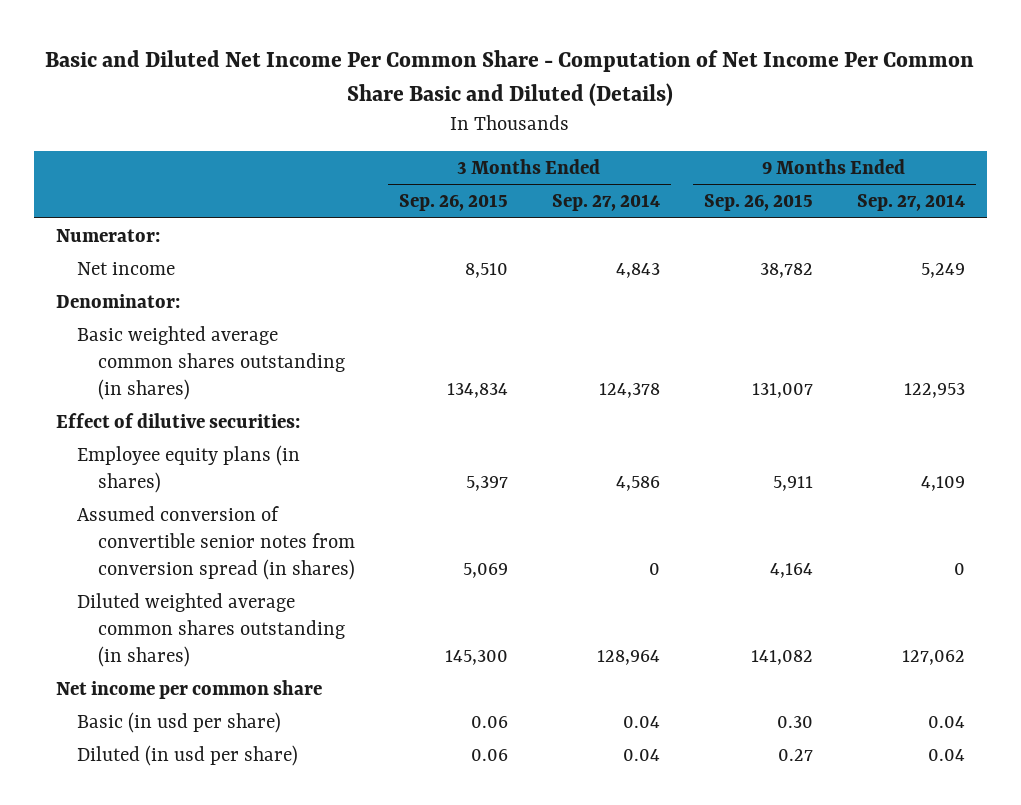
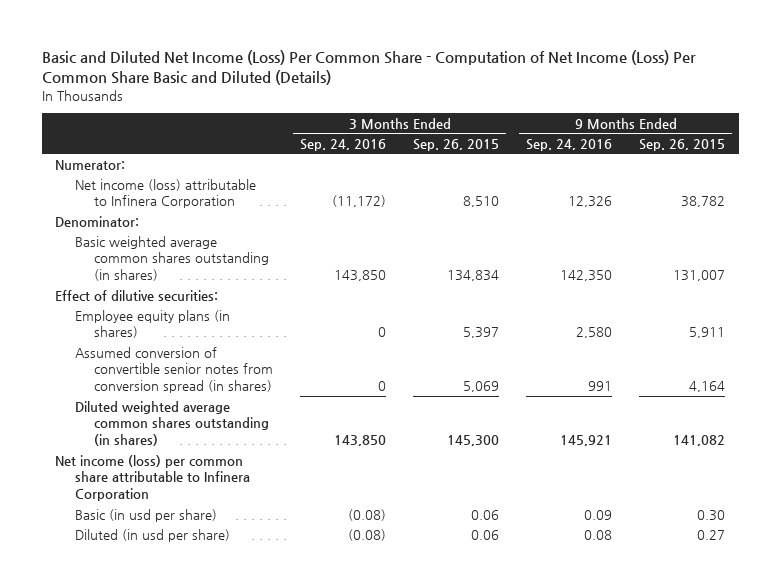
- Basic and Diluted Net Income Per Common Share - Computation of Net Income Per Common Share Basic and Diluted (Details)
+ Basic and Diluted Net Income (Loss) Per Common Share - Computation of Net Income (Loss) Per Common Share Basic and Diluted (Details)
- | 3 Months Ended Sep. 26, 2015 | 3 Months Ended Sep. 27, 2014 | 9 Months Ended Sep. 26, 2015 | 9 Months Ended Sep. 27, 2014
+ | 3 Months Ended Sep. 24, 2016 | 3 Months Ended Sep. 26, 2015 | 9 Months Ended Sep. 24, 2016 | 9 Months Ended Sep. 26, 2015
- Net income | 8,510 | 4,843 | 38,782 | 5,249
+ Net income (loss) attributable to Infinera Corporation | (11,172) | 8,510 | 12,326 | 38,782
- Net income per common share
+ Net income (loss) per common share attributable to Infinera Corporation

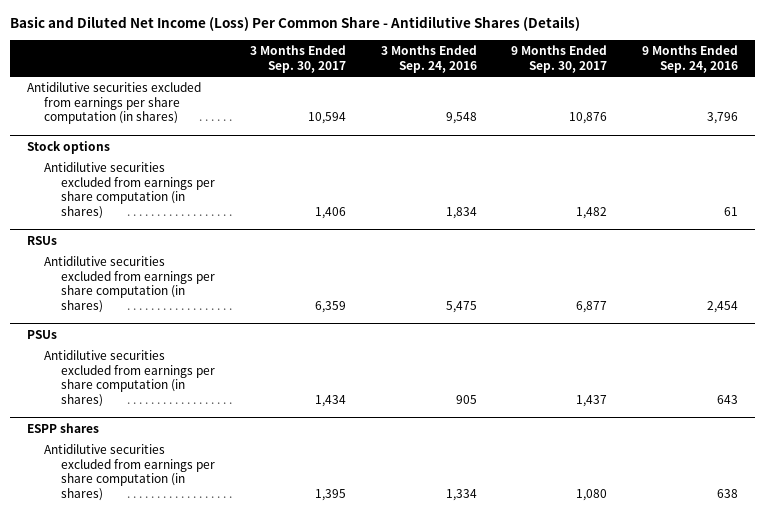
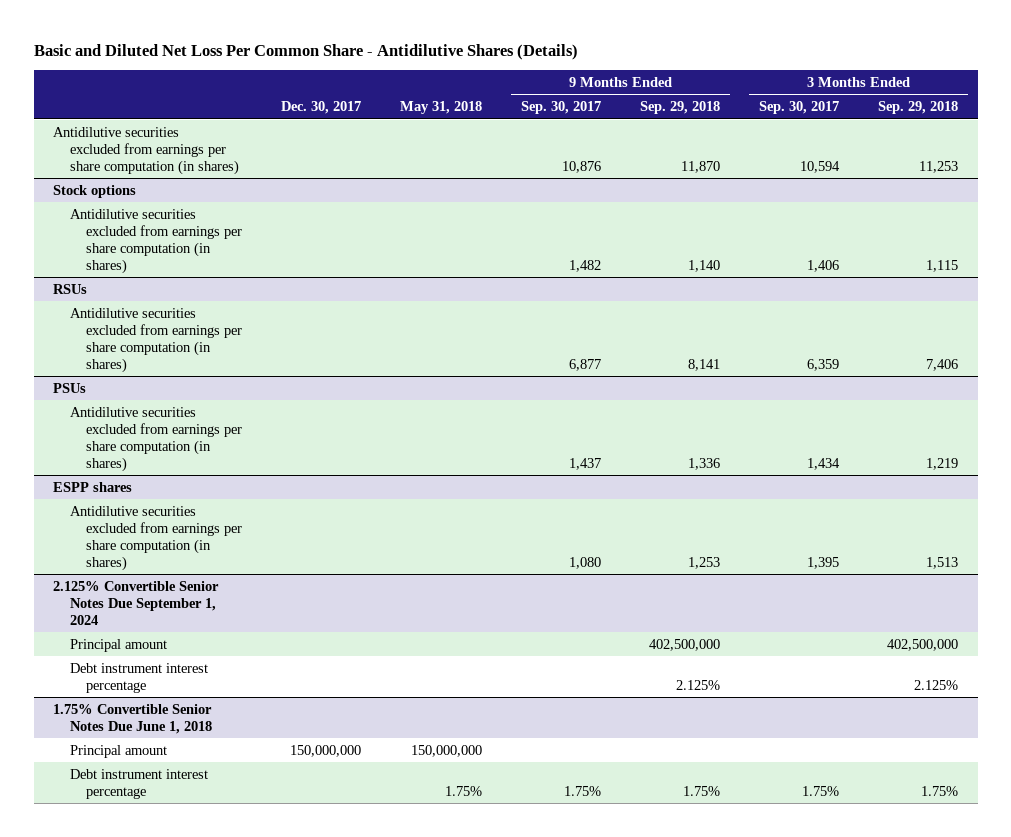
- Basic and Diluted Net Income (Loss) Per Common Share - Antidilutive Shares (Details)
+ Basic and Diluted Net Loss Per Common Share - Antidilutive Shares (Details)
- | 3 Months Ended Sep. 30, 2017 | 3 Months Ended Sep. 24, 2016 | 9 Months Ended Sep. 30, 2017 | 9 Months Ended Sep. 24, 2016
+ | Dec. 30, 2017 | May 31, 2018 | 9 Months Ended Sep. 30, 2017 | 9 Months Ended Sep. 29, 2018 | 3 Months Ended Sep. 30, 2017 | 3 Months Ended Sep. 29, 2018
+ 2.125% Convertible Senior Notes Due September 1, 2024
+ Principal amount | | | | 402,500,000 | | 402,500,000
+ Debt instrument interest percentage | | | | 2.125% | | 2.125%
+ 1.75% Convertible Senior Notes Due June 1, 2018
+ Principal amount | 150,000,000 | 150,000,000 | | | |
+ Debt instrument interest percentage | | 1.75% | 1.75% | 1.75% | 1.75% | 1.75%

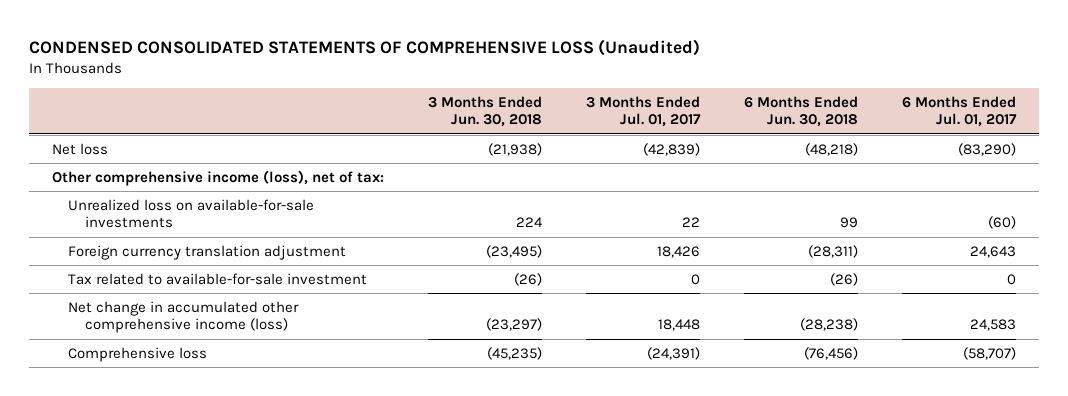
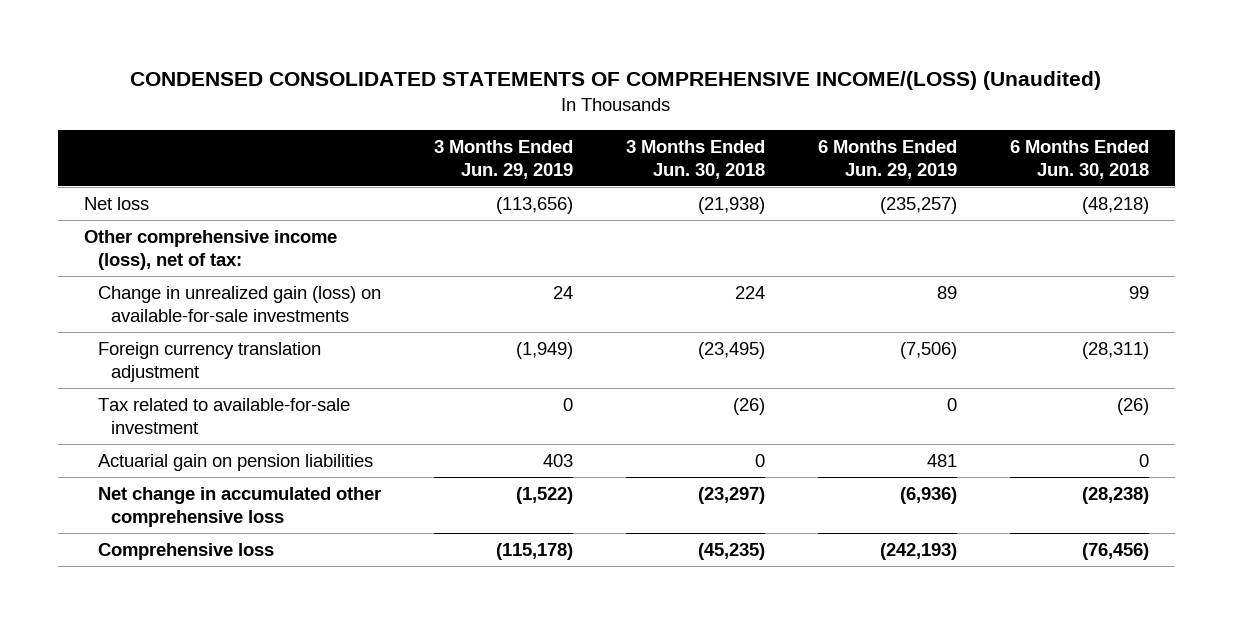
- CONDENSED CONSOLIDATED STATEMENTS OF COMPREHENSIVE LOSS (Unaudited)
+ CONDENSED CONSOLIDATED STATEMENTS OF COMPREHENSIVE INCOME/(LOSS) (Unaudited)
- | 3 Months Ended Jun. 30, 2018 | 3 Months Ended Jul. 01, 2017 | 6 Months Ended Jun. 30, 2018 | 6 Months Ended Jul. 01, 2017
+ | 3 Months Ended Jun. 29, 2019 | 3 Months Ended Jun. 30, 2018 | 6 Months Ended Jun. 29, 2019 | 6 Months Ended Jun. 30, 2018
- Unrealized loss on available-for-sale investments | 224 | 22 | 99 | (60)
+ Change in unrealized gain (loss) on available-for-sale investments | 24 | 224 | 89 | 99
- Net change in accumulated other comprehensive income (loss) | (23,297) | 18,448 | (28,238) | 24,583
+ Actuarial gain on pension liabilities | 403 | 0 | 481 | 0
+ Net change in accumulated other comprehensive loss | (1,522) | (23,297) | (6,936) | (28,238)

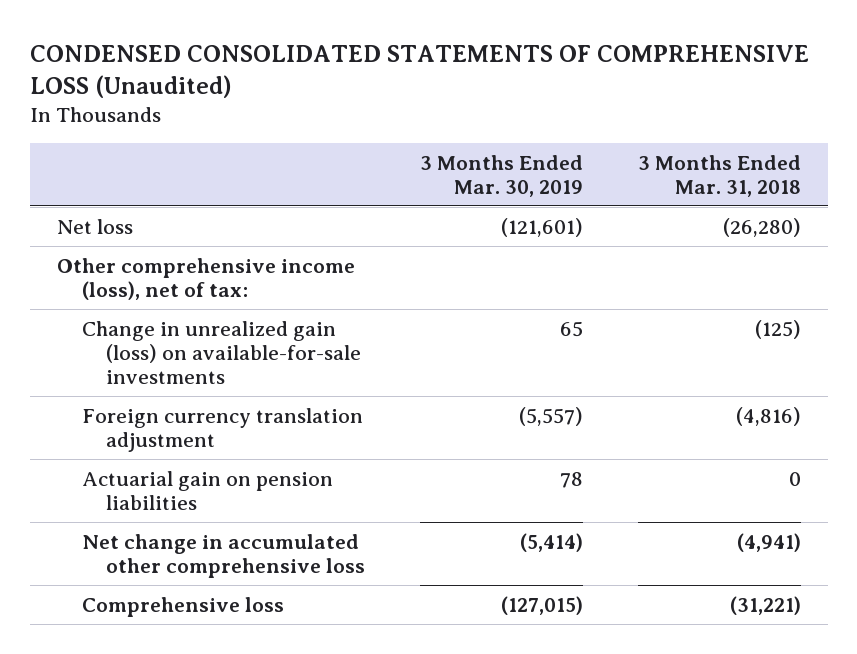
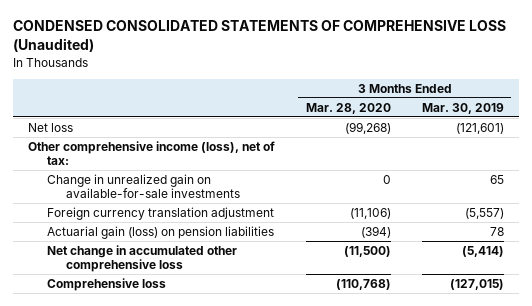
- | 3 Months Ended Mar. 30, 2019 | 3 Months Ended Mar. 31, 2018
+ | 3 Months Ended Mar. 28, 2020 | 3 Months Ended Mar. 30, 2019
- Change in unrealized gain (loss) on available-for-sale investments | 65 | (125)
+ Change in unrealized gain on available-for-sale investments | 0 | 65
- Actuarial gain on pension liabilities | 78 | 0
+ Actuarial gain (loss) on pension liabilities | (394) | 78

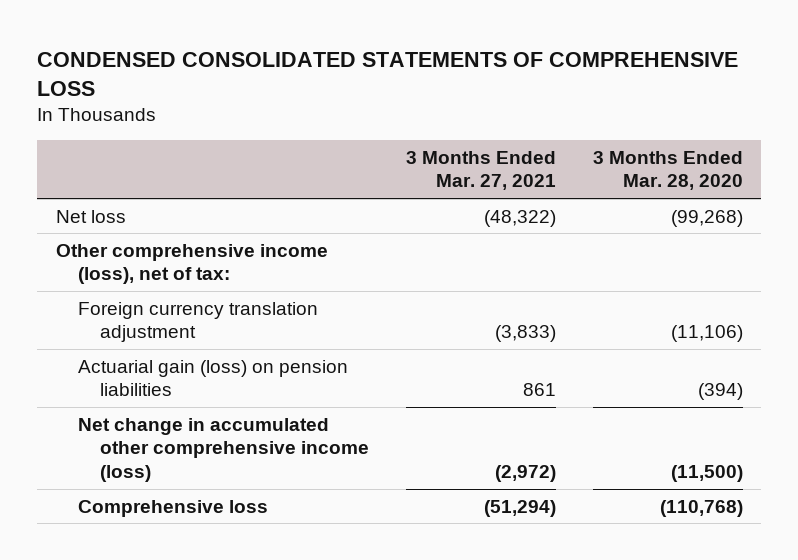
- CONDENSED CONSOLIDATED STATEMENTS OF COMPREHENSIVE LOSS (Unaudited)
+ CONDENSED CONSOLIDATED STATEMENTS OF COMPREHENSIVE LOSS
- | 3 Months Ended Mar. 28, 2020 | 3 Months Ended Mar. 30, 2019
+ | 3 Months Ended Mar. 27, 2021 | 3 Months Ended Mar. 28, 2020
- Change in unrealized gain on available-for-sale investments | 0 | 65
- Net change in accumulated other comprehensive loss | (11,500) | (5,414)
+ Net change in accumulated other comprehensive income (loss) | (2,972) | (11,500)

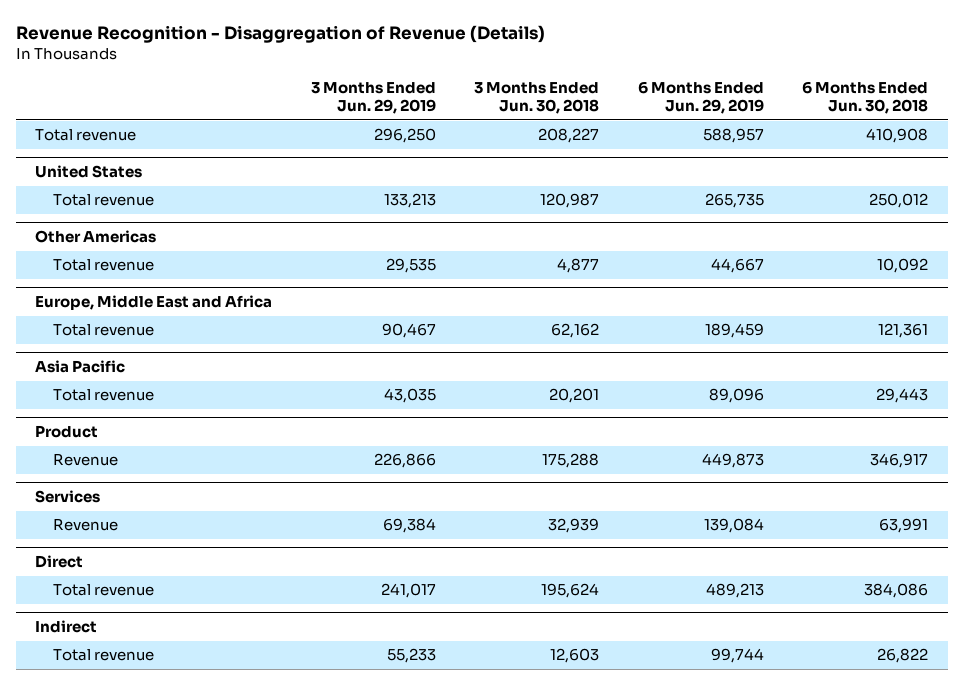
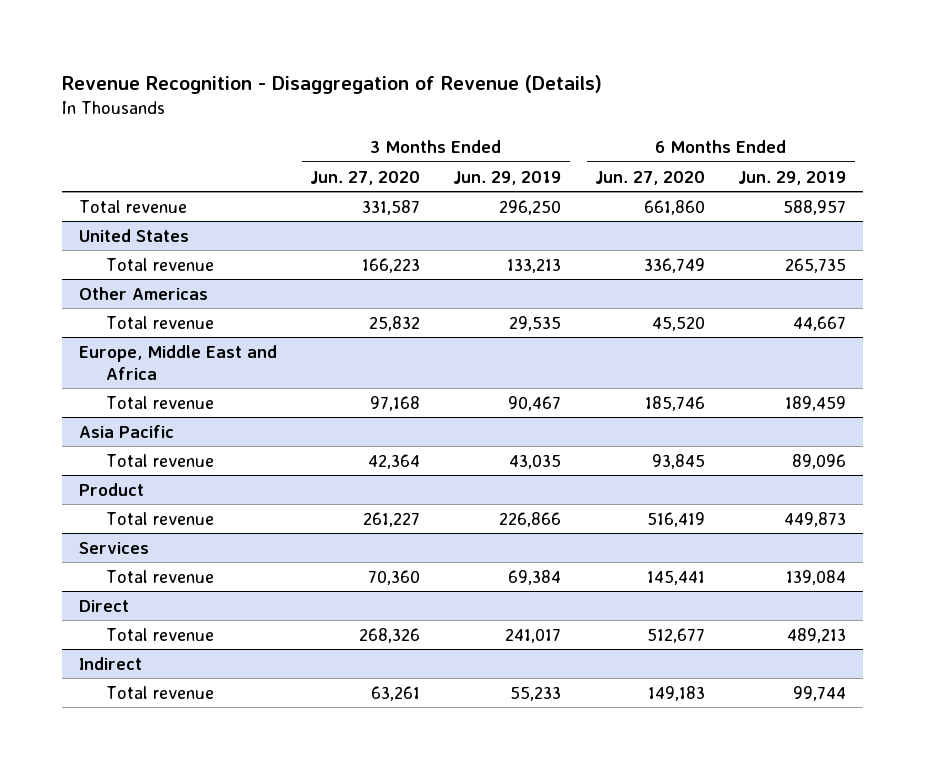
- | 3 Months Ended Jun. 29, 2019 | 3 Months Ended Jun. 30, 2018 | 6 Months Ended Jun. 29, 2019 | 6 Months Ended Jun. 30, 2018
+ | 3 Months Ended Jun. 27, 2020 | 3 Months Ended Jun. 29, 2019 | 6 Months Ended Jun. 27, 2020 | 6 Months Ended Jun. 29, 2019
@ Product
- Revenue | 226,866 | 175,288 | 449,873 | 346,917
+ Total revenue | 261,227 | 226,866 | 516,419 | 449,873
@ Services
- Revenue | 69,384 | 32,939 | 139,084 | 63,991
+ Total revenue | 70,360 | 69,384 | 145,441 | 139,084

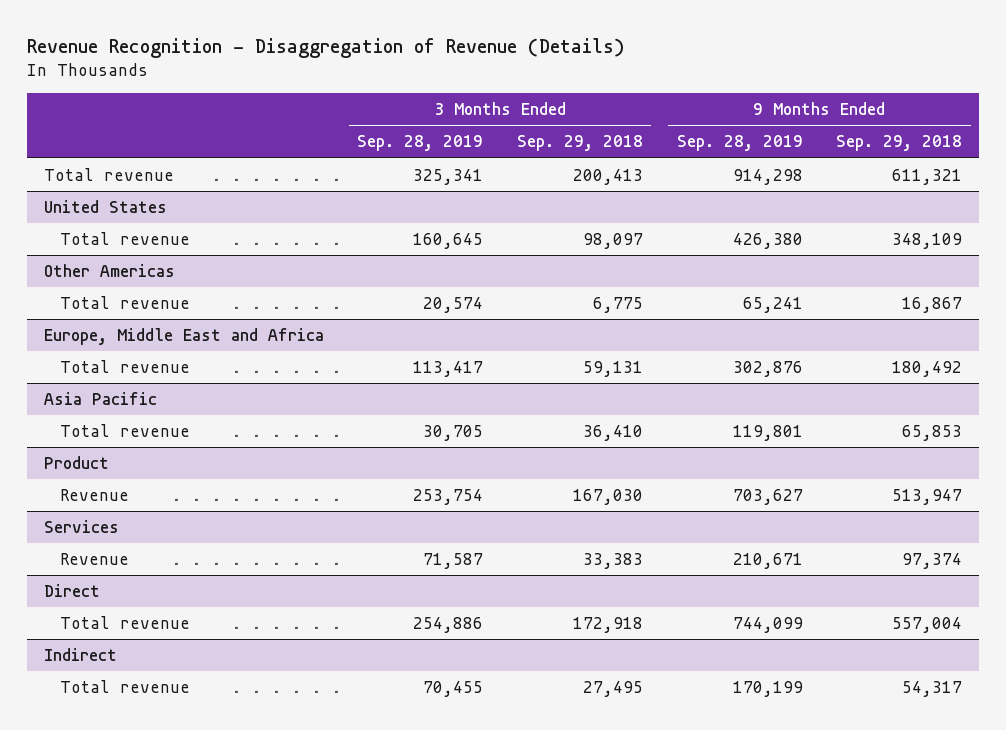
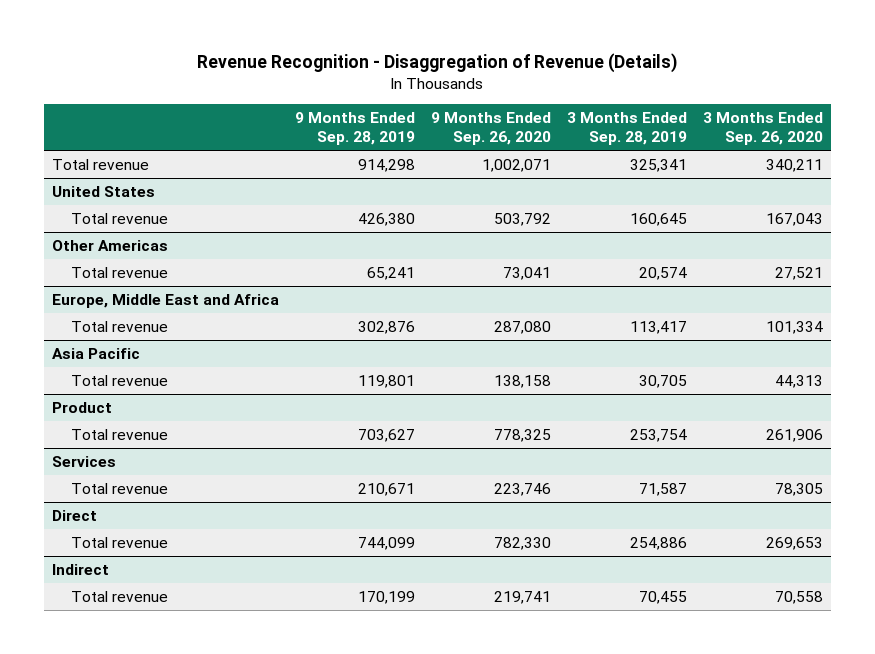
- | 3 Months Ended Sep. 28, 2019 | 3 Months Ended Sep. 29, 2018 | 9 Months Ended Sep. 28, 2019 | 9 Months Ended Sep. 29, 2018
+ | 9 Months Ended Sep. 28, 2019 | 9 Months Ended Sep. 26, 2020 | 3 Months Ended Sep. 28, 2019 | 3 Months Ended Sep. 26, 2020
@ Product
- Revenue | 253,754 | 167,030 | 703,627 | 513,947
+ Total revenue | 703,627 | 778,325 | 253,754 | 261,906
@ Services
- Revenue | 71,587 | 33,383 | 210,671 | 97,374
+ Total revenue | 210,671 | 223,746 | 71,587 | 78,305

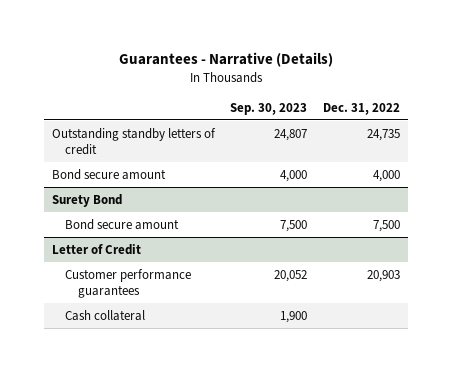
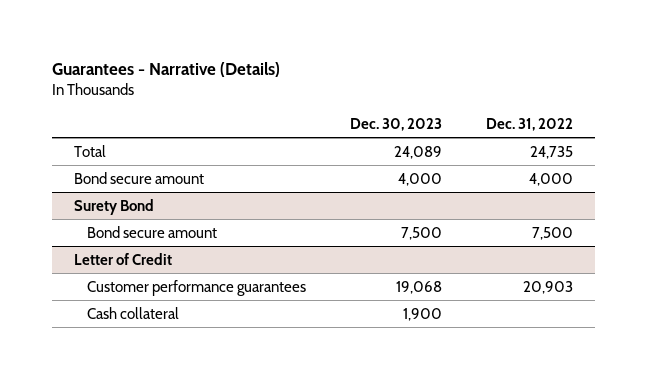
- | Sep. 30, 2023 | Dec. 31, 2022
+ | Dec. 30, 2023 | Dec. 31, 2022
- Outstanding standby letters of credit | 24,807 | 24,735
+ Total | 24,089 | 24,735

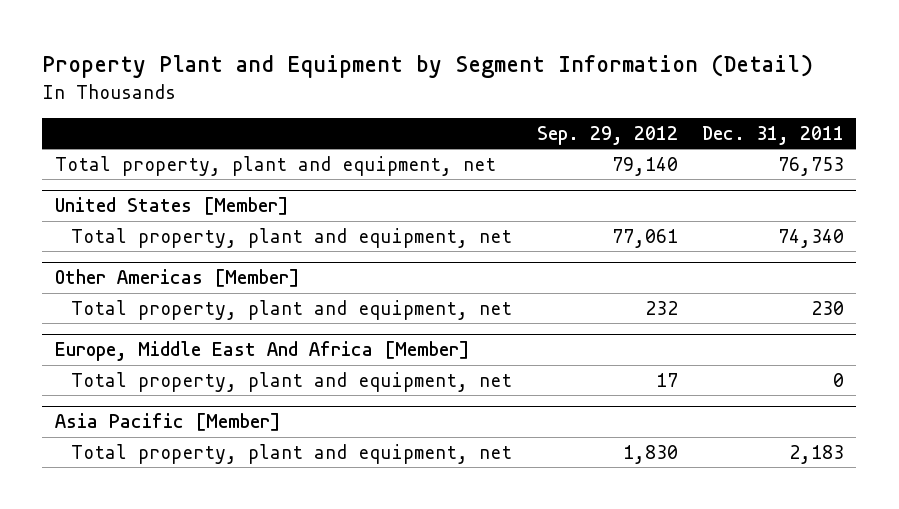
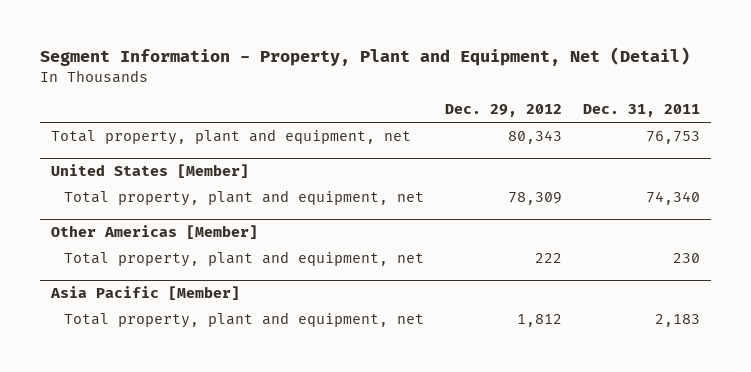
- Property Plant and Equipment by Segment Information (Detail)
+ Segment Information - Property, Plant and Equipment, Net (Detail)
- | Sep. 29, 2012 | Dec. 31, 2011
+ | Dec. 29, 2012 | Dec. 31, 2011
- Europe, Middle East And Africa [Member]
- Total property, plant and equipment, net | 17 | 0

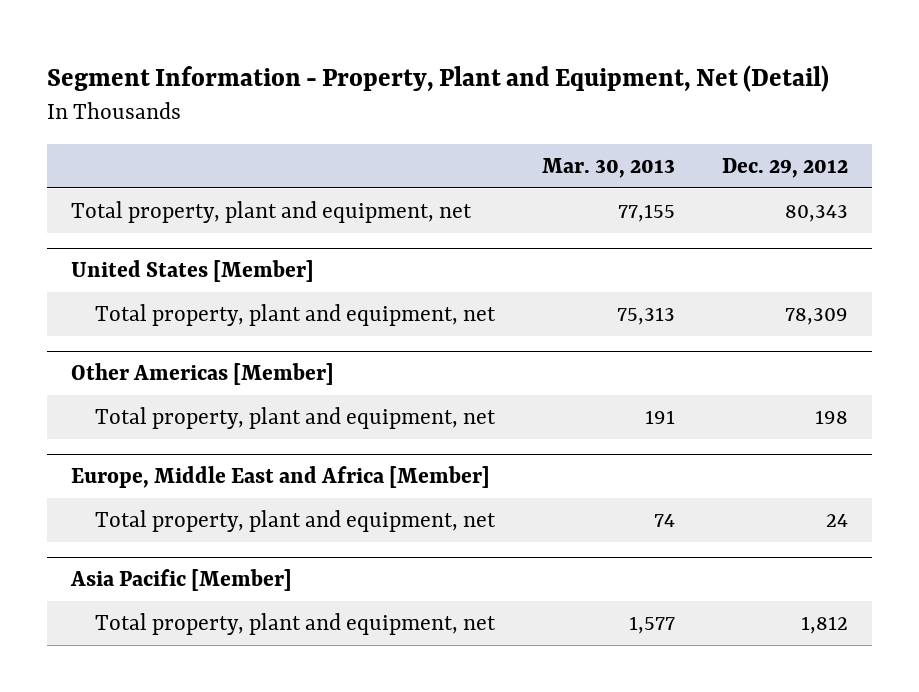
- | Dec. 29, 2012 | Dec. 31, 2011
+ | Mar. 30, 2013 | Dec. 29, 2012
@ Other Americas [Member]
- Total property, plant and equipment, net | 222 | 230
+ Total property, plant and equipment, net | 191 | 198
+ Europe, Middle East and Africa [Member]
+ Total property, plant and equipment, net | 74 | 24

